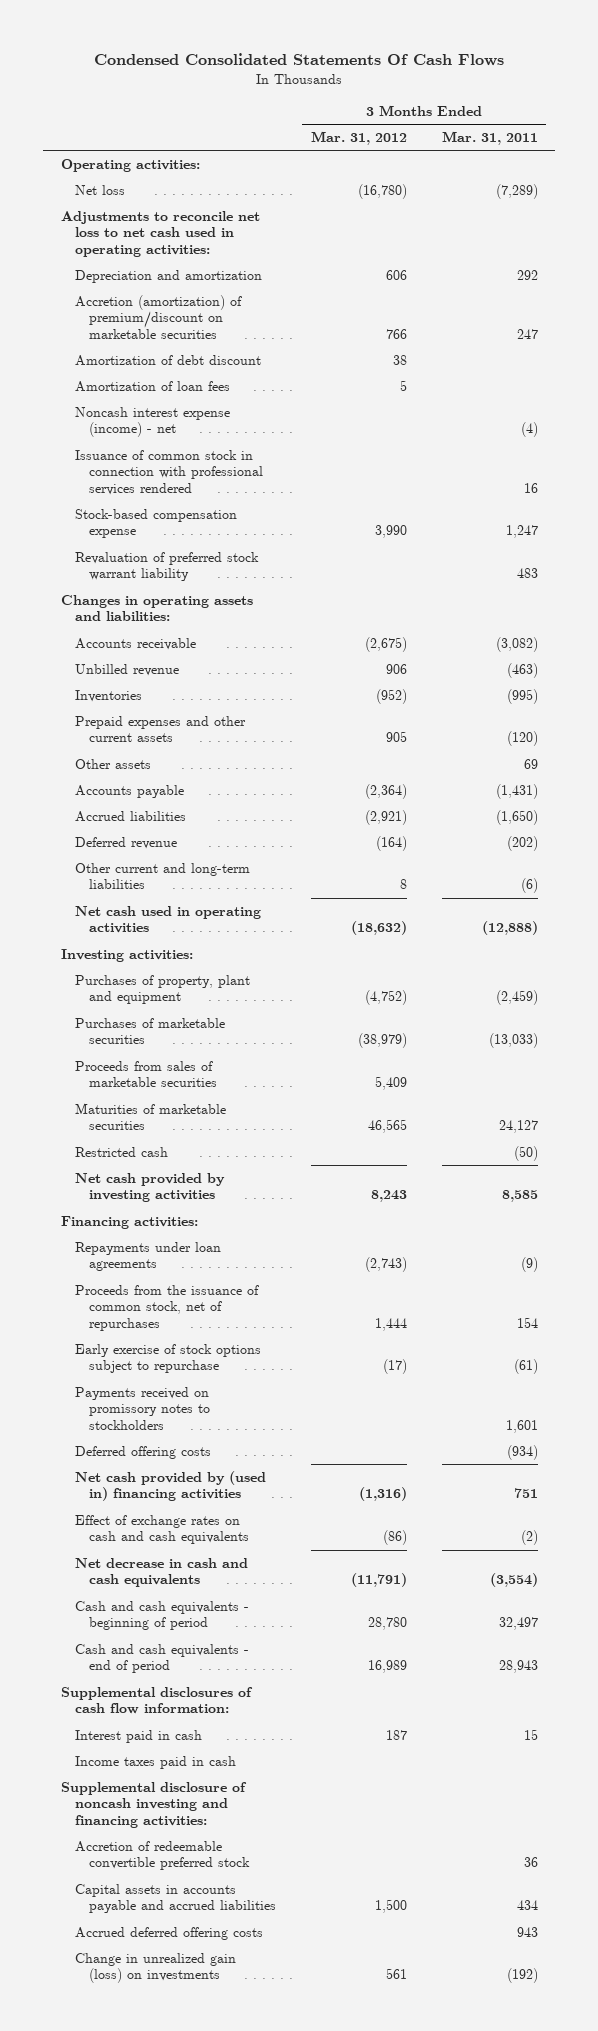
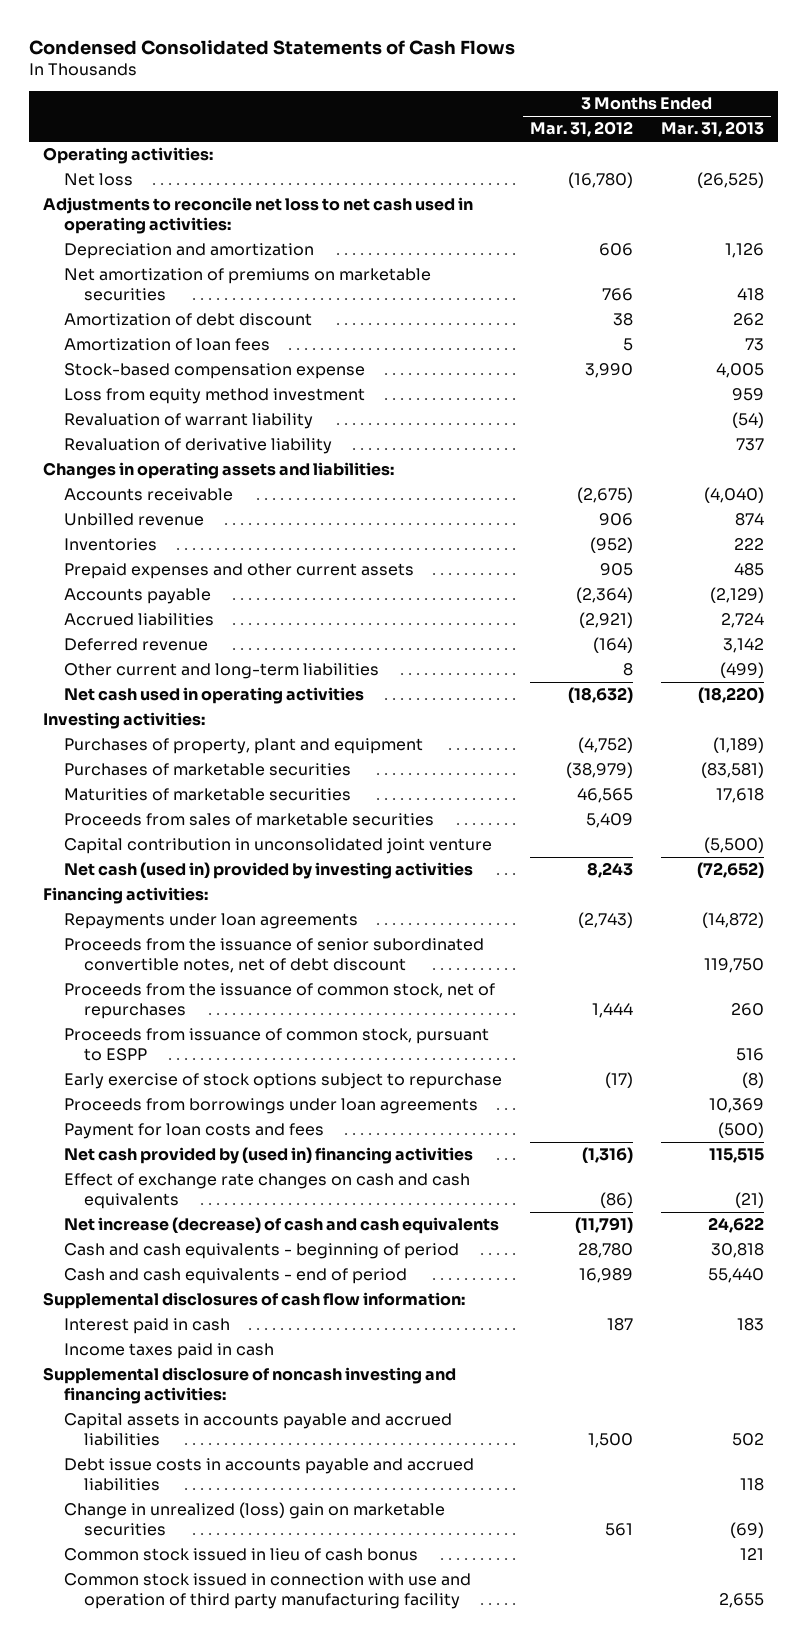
- Condensed Consolidated Statements Of Cash Flows
+ Condensed Consolidated Statements of Cash Flows
- | 3 Months Ended Mar. 31, 2012 | 3 Months Ended Mar. 31, 2011
+ | 3 Months Ended Mar. 31, 2012 | 3 Months Ended Mar. 31, 2013
- Accretion (amortization) of premium/discount on marketable securities | 766 | 247
+ Net amortization of premiums on marketable securities | 766 | 418
- Noncash interest expense (income) - net | | (4)
- Issuance of common stock in connection with professional services rendered | | 16
- Revaluation of preferred stock warrant liability | | 483
+ Loss from equity method investment | | 959
+ Revaluation of warrant liability | | (54)
+ Revaluation of derivative liability | | 737
- Other assets | | 69
- Restricted cash | | (50)
- Net cash provided by investing activities | 8,243 | 8,585
moved down: Proceeds from sales of marketable securities | 5,409 |
+ Capital contribution in unconsolidated joint venture | | (5,500)
+ Net cash (used in) provided by investing activities | 8,243 | (72,652)
+ Proceeds from the issuance of senior subordinated convertible notes, net of debt discount | | 119,750
+ Proceeds from issuance of common stock, pursuant to ESPP | | 516
- Payments received on promissory notes to stockholders | | 1,601
- Deferred offering costs | | (934)
+ Proceeds from borrowings under loan agreements | | 10,369
+ Payment for loan costs and fees | | (500)
- Effect of exchange rates on cash and cash equivalents | (86) | (2)
- Net decrease in cash and cash equivalents | (11,791) | (3,554)
+ Effect of exchange rate changes on cash and cash equivalents | (86) | (21)
+ Net increase (decrease) of cash and cash equivalents | (11,791) | 24,622
- Accretion of redeemable convertible preferred stock | | 36
- Accrued deferred offering costs | | 943
- Change in unrealized gain (loss) on investments | 561 | (192)
+ Debt issue costs in accounts payable and accrued liabilities | | 118
+ Change in unrealized (loss) gain on marketable securities | 561 | (69)
+ Common stock issued in lieu of cash bonus | | 121
+ Common stock issued in connection with use and operation of third party manufacturing facility | | 2,655

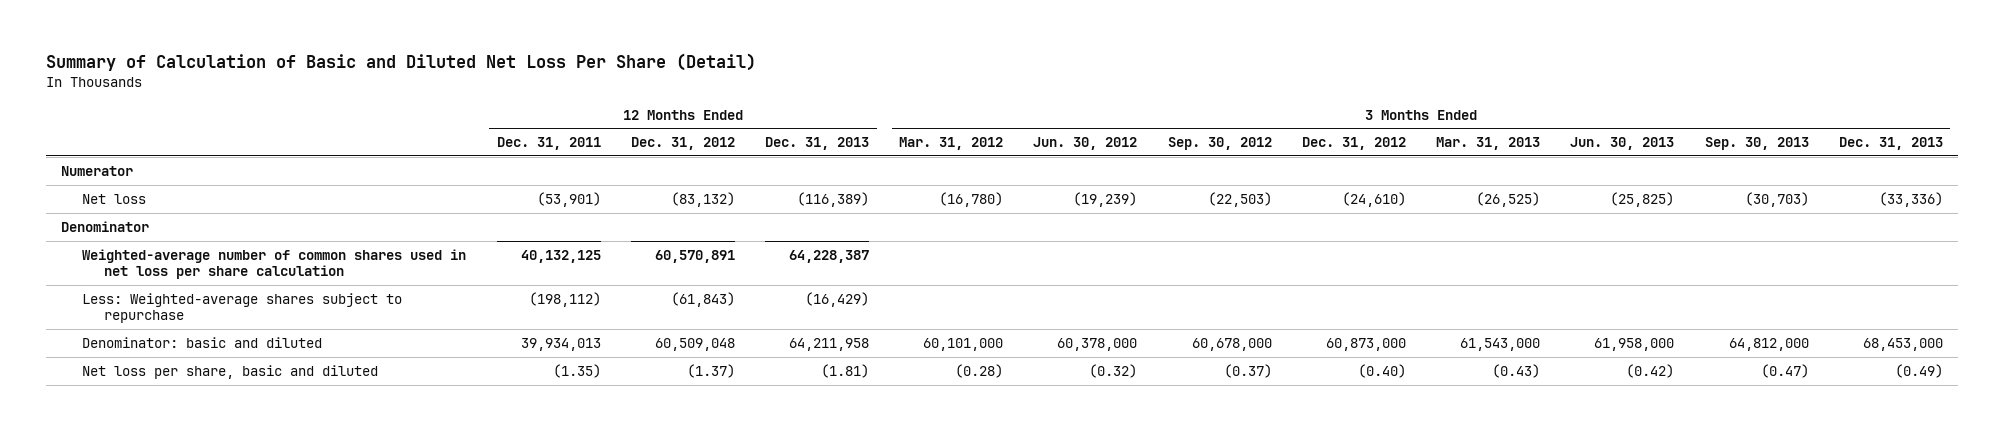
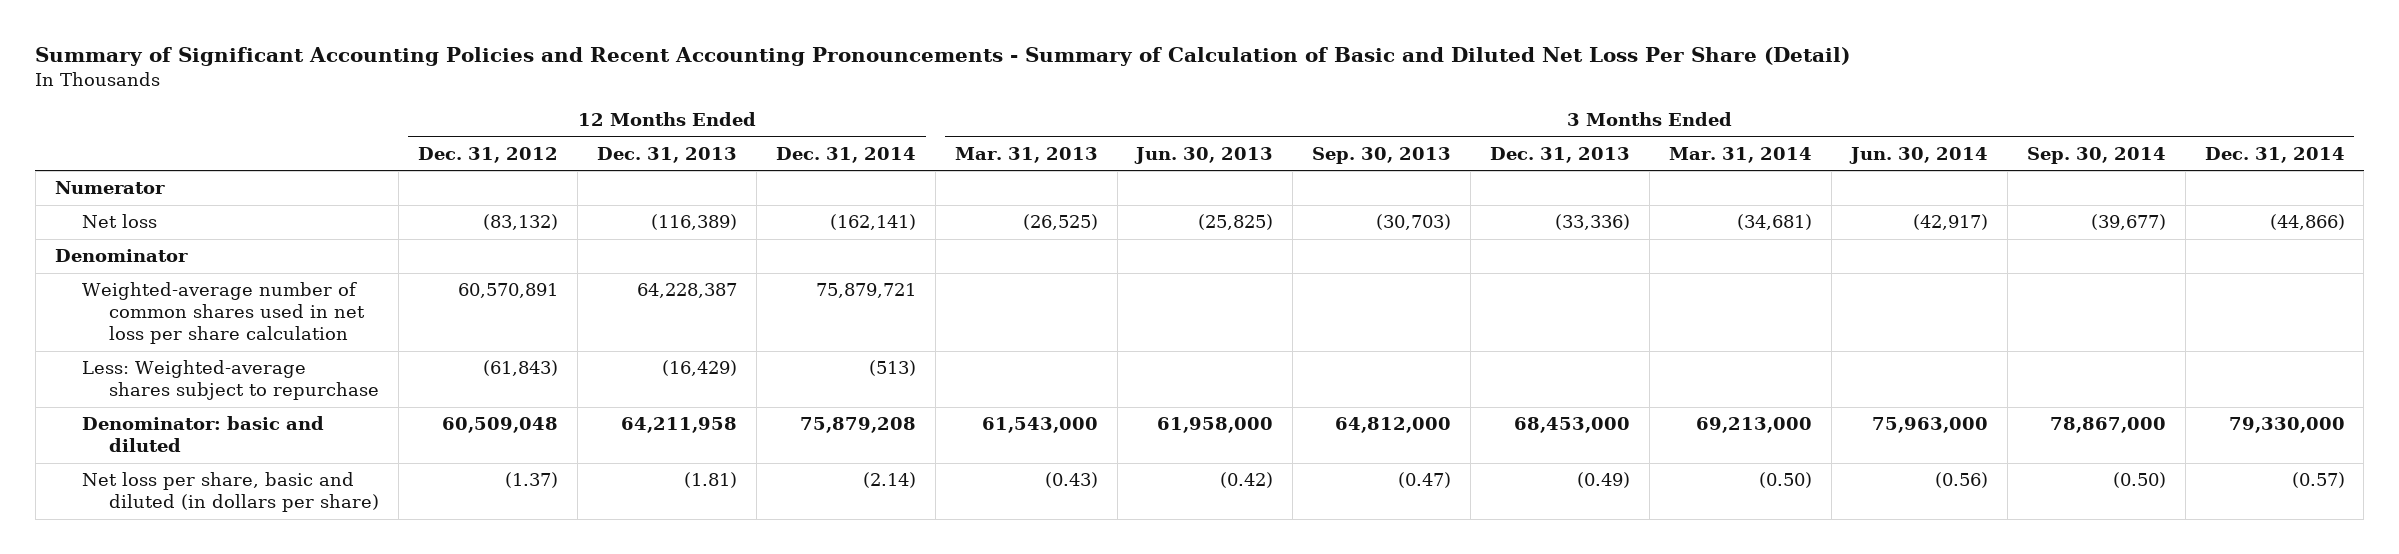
- Summary of Calculation of Basic and Diluted Net Loss Per Share (Detail)
+ Summary of Significant Accounting Policies and Recent Accounting Pronouncements - Summary of Calculation of Basic and Diluted Net Loss Per Share (Detail)
- | 12 Months Ended Dec. 31, 2011 | 12 Months Ended Dec. 31, 2012 | 12 Months Ended Dec. 31, 2013 | 3 Months Ended Mar. 31, 2012 | 3 Months Ended Jun. 30, 2012 | 3 Months Ended Sep. 30, 2012 | 3 Months Ended Dec. 31, 2012 | 3 Months Ended Mar. 31, 2013 | 3 Months Ended Jun. 30, 2013 | 3 Months Ended Sep. 30, 2013 | 3 Months Ended Dec. 31, 2013
+ | 12 Months Ended Dec. 31, 2012 | 12 Months Ended Dec. 31, 2013 | 12 Months Ended Dec. 31, 2014 | 3 Months Ended Mar. 31, 2013 | 3 Months Ended Jun. 30, 2013 | 3 Months Ended Sep. 30, 2013 | 3 Months Ended Dec. 31, 2013 | 3 Months Ended Mar. 31, 2014 | 3 Months Ended Jun. 30, 2014 | 3 Months Ended Sep. 30, 2014 | 3 Months Ended Dec. 31, 2014
- Net loss per share, basic and diluted | (1.35) | (1.37) | (1.81) | (0.28) | (0.32) | (0.37) | (0.40) | (0.43) | (0.42) | (0.47) | (0.49)
+ Net loss per share, basic and diluted (in dollars per share) | (1.37) | (1.81) | (2.14) | (0.43) | (0.42) | (0.47) | (0.49) | (0.50) | (0.56) | (0.50) | (0.57)

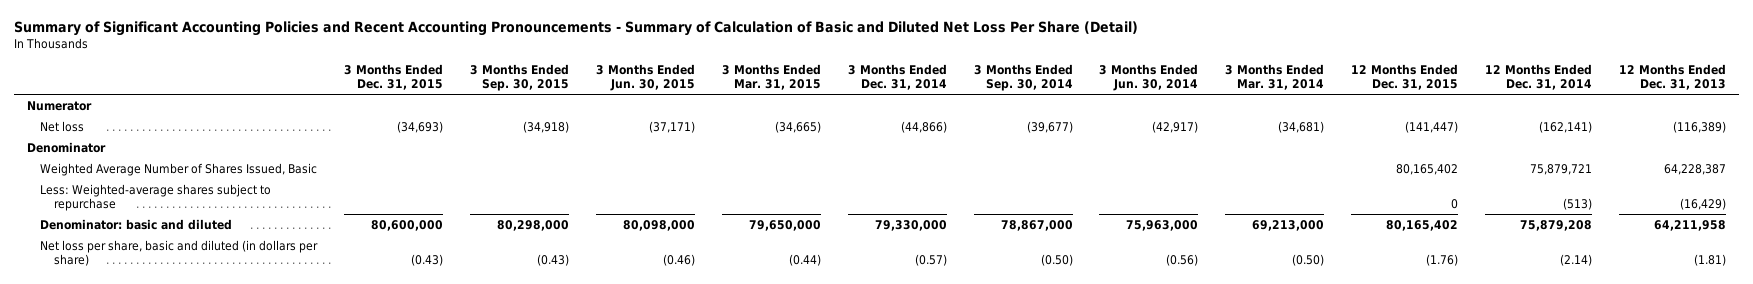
- | 12 Months Ended Dec. 31, 2012 | 12 Months Ended Dec. 31, 2013 | 12 Months Ended Dec. 31, 2014 | 3 Months Ended Mar. 31, 2013 | 3 Months Ended Jun. 30, 2013 | 3 Months Ended Sep. 30, 2013 | 3 Months Ended Dec. 31, 2013 | 3 Months Ended Mar. 31, 2014 | 3 Months Ended Jun. 30, 2014 | 3 Months Ended Sep. 30, 2014 | 3 Months Ended Dec. 31, 2014
+ | 3 Months Ended Dec. 31, 2015 | 3 Months Ended Sep. 30, 2015 | 3 Months Ended Jun. 30, 2015 | 3 Months Ended Mar. 31, 2015 | 3 Months Ended Dec. 31, 2014 | 3 Months Ended Sep. 30, 2014 | 3 Months Ended Jun. 30, 2014 | 3 Months Ended Mar. 31, 2014 | 12 Months Ended Dec. 31, 2015 | 12 Months Ended Dec. 31, 2014 | 12 Months Ended Dec. 31, 2013
- Weighted-average number of common shares used in net loss per share calculation | 60,570,891 | 64,228,387 | 75,879,721 | | | | | | | |
+ Weighted Average Number of Shares Issued, Basic | | | | | | | | | 80,165,402 | 75,879,721 | 64,228,387

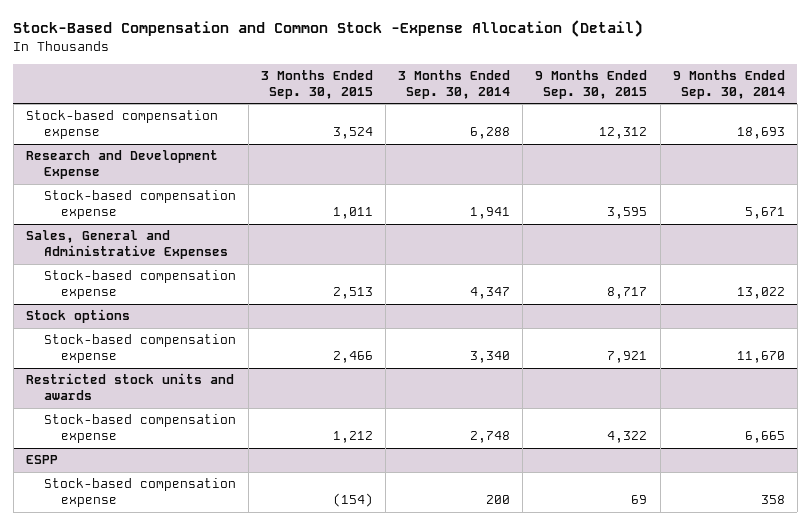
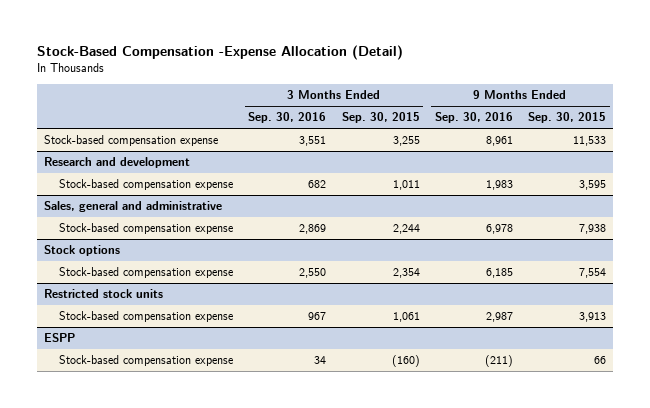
- Stock-Based Compensation and Common Stock -Expense Allocation (Detail)
+ Stock-Based Compensation -Expense Allocation (Detail)
- | 3 Months Ended Sep. 30, 2015 | 3 Months Ended Sep. 30, 2014 | 9 Months Ended Sep. 30, 2015 | 9 Months Ended Sep. 30, 2014
+ | 3 Months Ended Sep. 30, 2016 | 3 Months Ended Sep. 30, 2015 | 9 Months Ended Sep. 30, 2016 | 9 Months Ended Sep. 30, 2015
- Stock-based compensation expense | 3,524 | 6,288 | 12,312 | 18,693
- Research and Development Expense
+ Stock-based compensation expense | 3,551 | 3,255 | 8,961 | 11,533
+ Research and development
- Sales, General and Administrative Expenses
- Stock-based compensation expense | 2,513 | 4,347 | 8,717 | 13,022
+ Sales, general and administrative
+ Stock-based compensation expense | 2,869 | 2,244 | 6,978 | 7,938
@ Stock options
- Stock-based compensation expense | 2,466 | 3,340 | 7,921 | 11,670
- Restricted stock units and awards
- Stock-based compensation expense | 1,212 | 2,748 | 4,322 | 6,665
@ Stock options
+ Stock-based compensation expense | 2,550 | 2,354 | 6,185 | 7,554
+ Restricted stock units
+ Stock-based compensation expense | 967 | 1,061 | 2,987 | 3,913
@ ESPP
- Stock-based compensation expense | (154) | 200 | 69 | 358
+ Stock-based compensation expense | 34 | (160) | (211) | 66

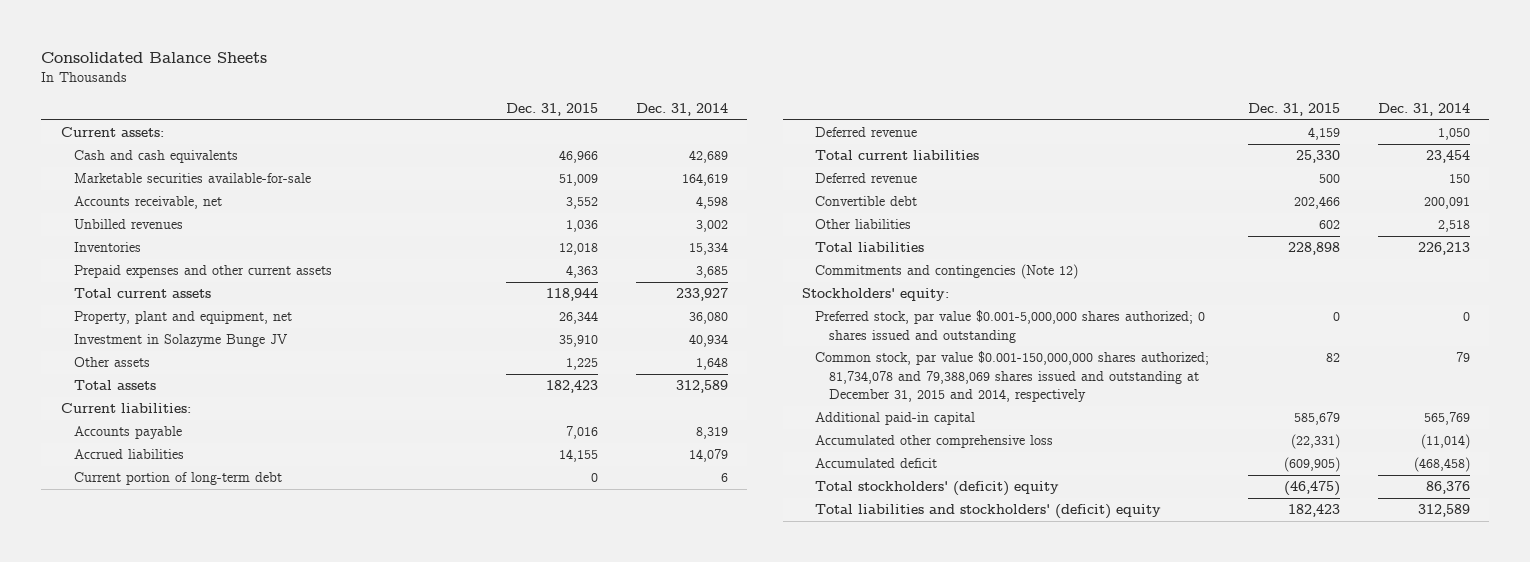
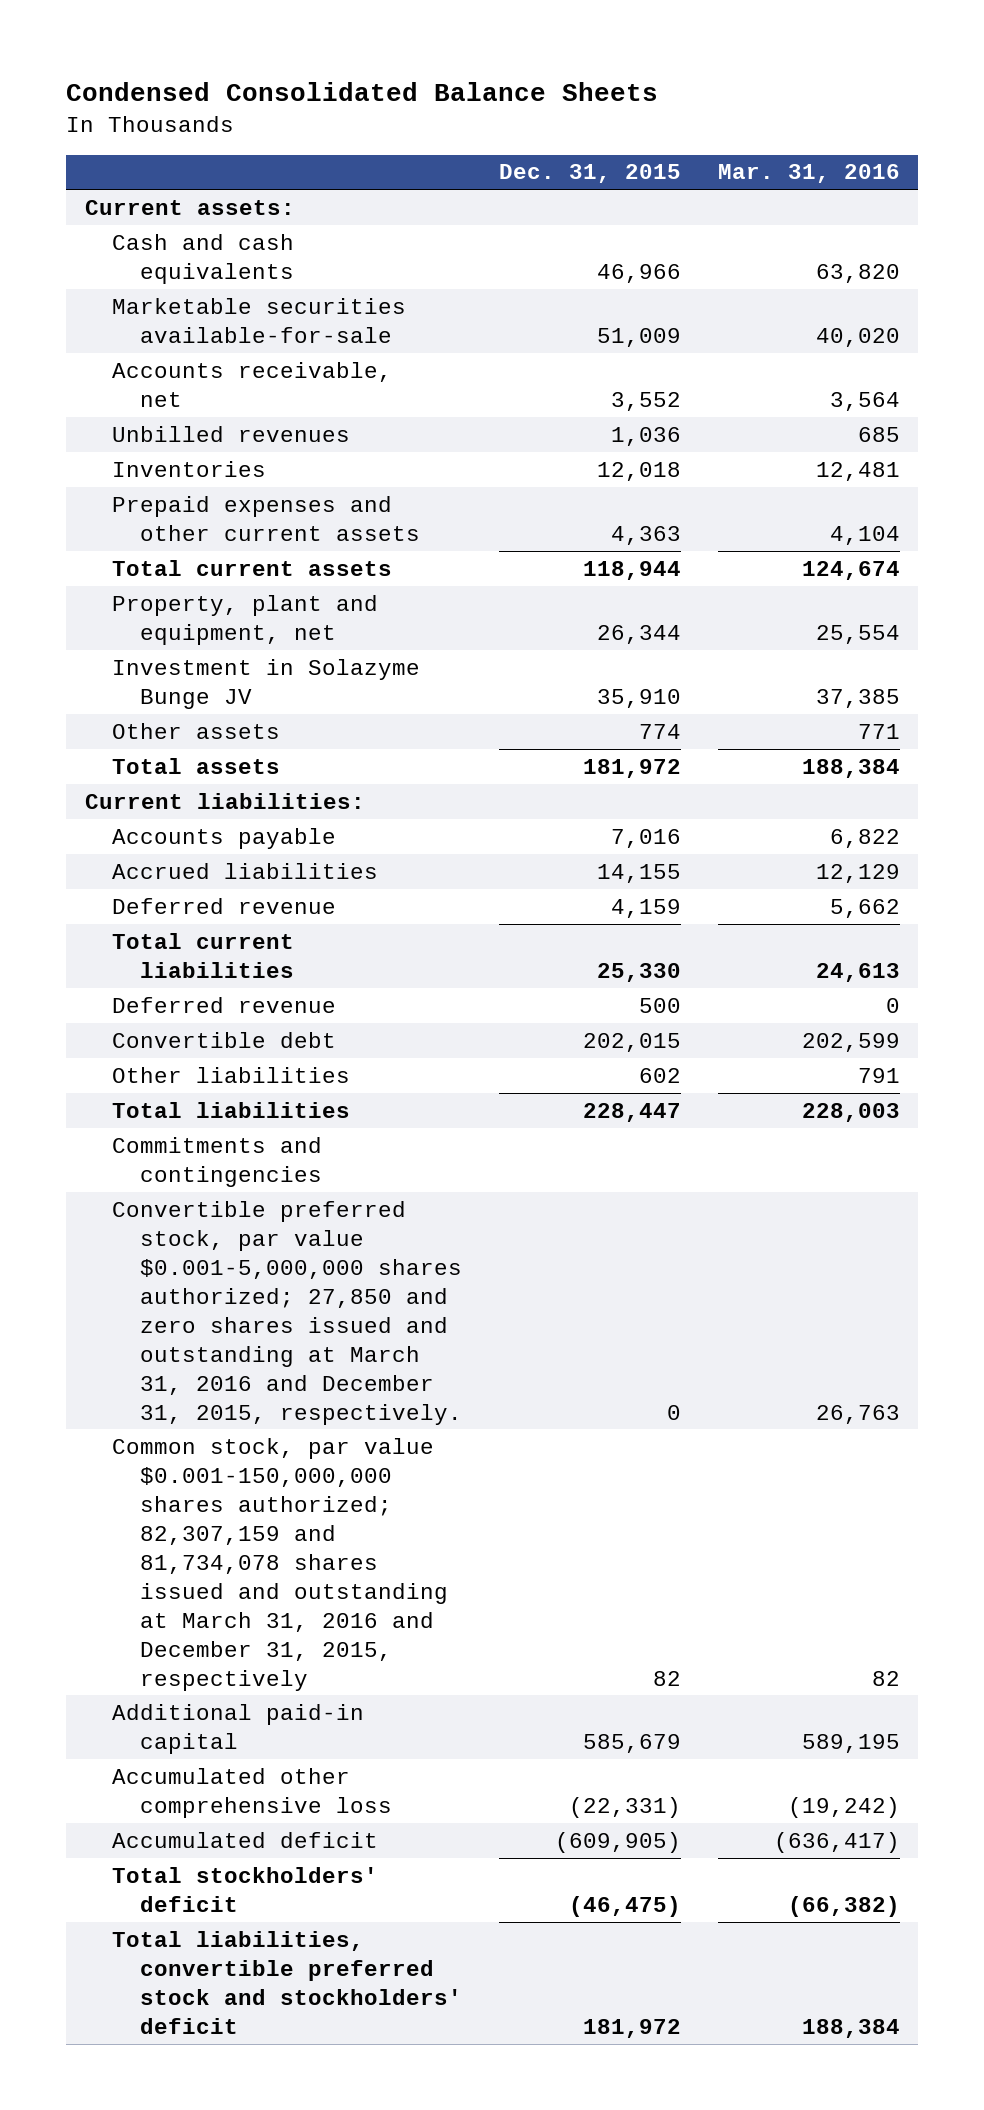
- Consolidated Balance Sheets
+ Condensed Consolidated Balance Sheets
- | Dec. 31, 2015 | Dec. 31, 2014
+ | Dec. 31, 2015 | Mar. 31, 2016
- Other assets | 1,225 | 1,648
- Total assets | 182,423 | 312,589
+ Other assets | 774 | 771
+ Total assets | 181,972 | 188,384
- Current portion of long-term debt | 0 | 6
- Convertible debt | 202,466 | 200,091
+ Convertible debt | 202,015 | 202,599
- Total liabilities | 228,898 | 226,213
- Commitments and contingencies (Note 12)
- Stockholders' equity:
- Preferred stock, par value $0.001-5,000,000 shares authorized; 0 shares issued and outstanding | 0 | 0
- Common stock, par value $0.001-150,000,000 shares authorized; 81,734,078 and 79,388,069 shares issued and outstanding at December 31, 2015 and 2014, respectively | 82 | 79
+ Total liabilities | 228,447 | 228,003
+ Commitments and contingencies
+ Convertible preferred stock, par value $0.001-5,000,000 shares authorized; 27,850 and zero shares issued and outstanding at March 31, 2016 and December 31, 2015, respectively. | 0 | 26,763
+ Common stock, par value $0.001-150,000,000 shares authorized; 82,307,159 and 81,734,078 shares issued and outstanding at March 31, 2016 and December 31, 2015, respectively | 82 | 82
- Total stockholders' (deficit) equity | (46,475) | 86,376
- Total liabilities and stockholders' (deficit) equity | 182,423 | 312,589
+ Total stockholders' deficit | (46,475) | (66,382)
+ Total liabilities, convertible preferred stock and stockholders' deficit | 181,972 | 188,384

